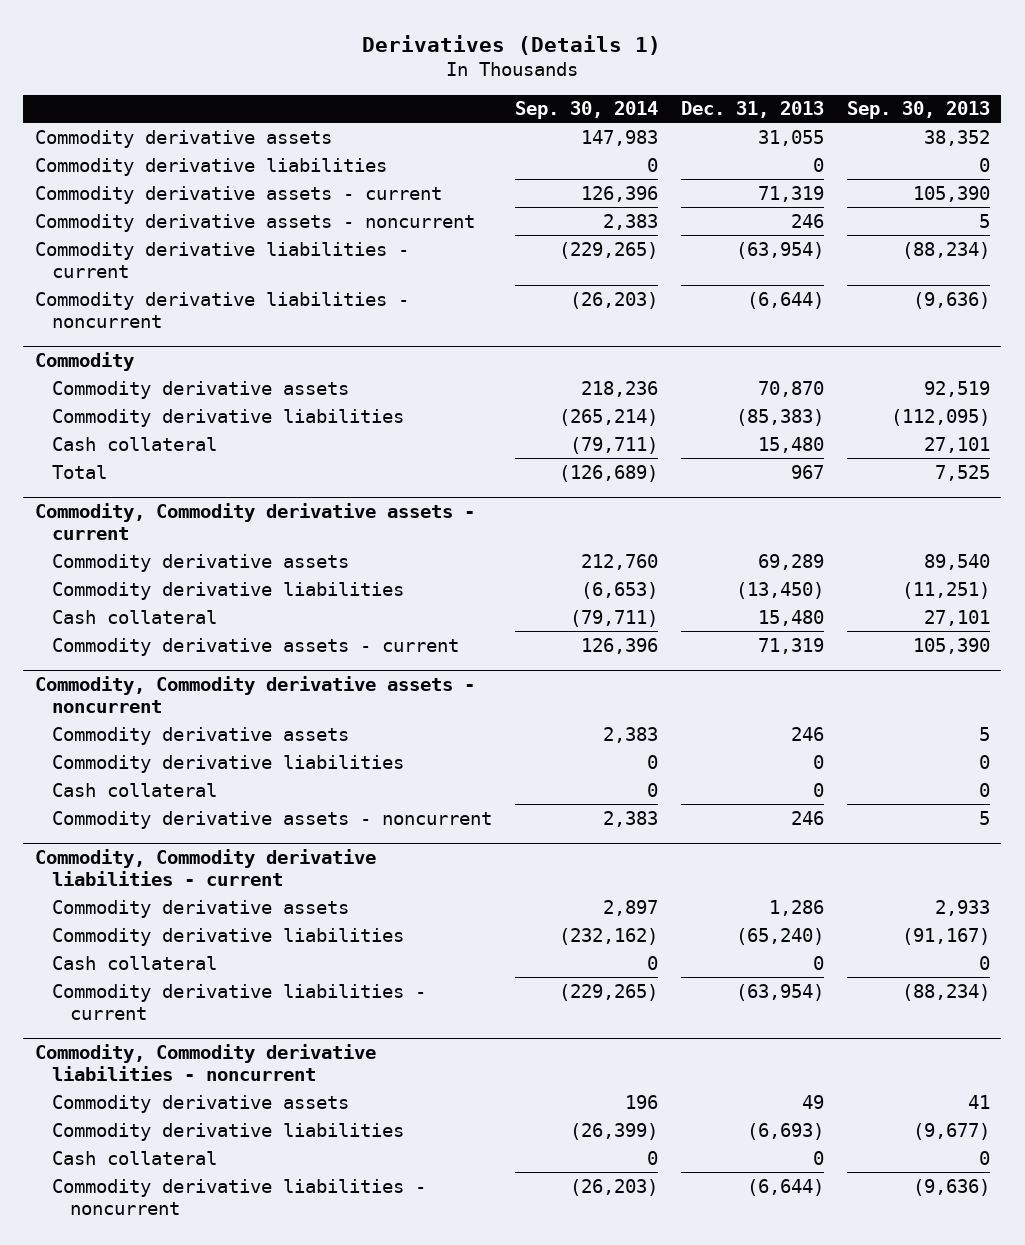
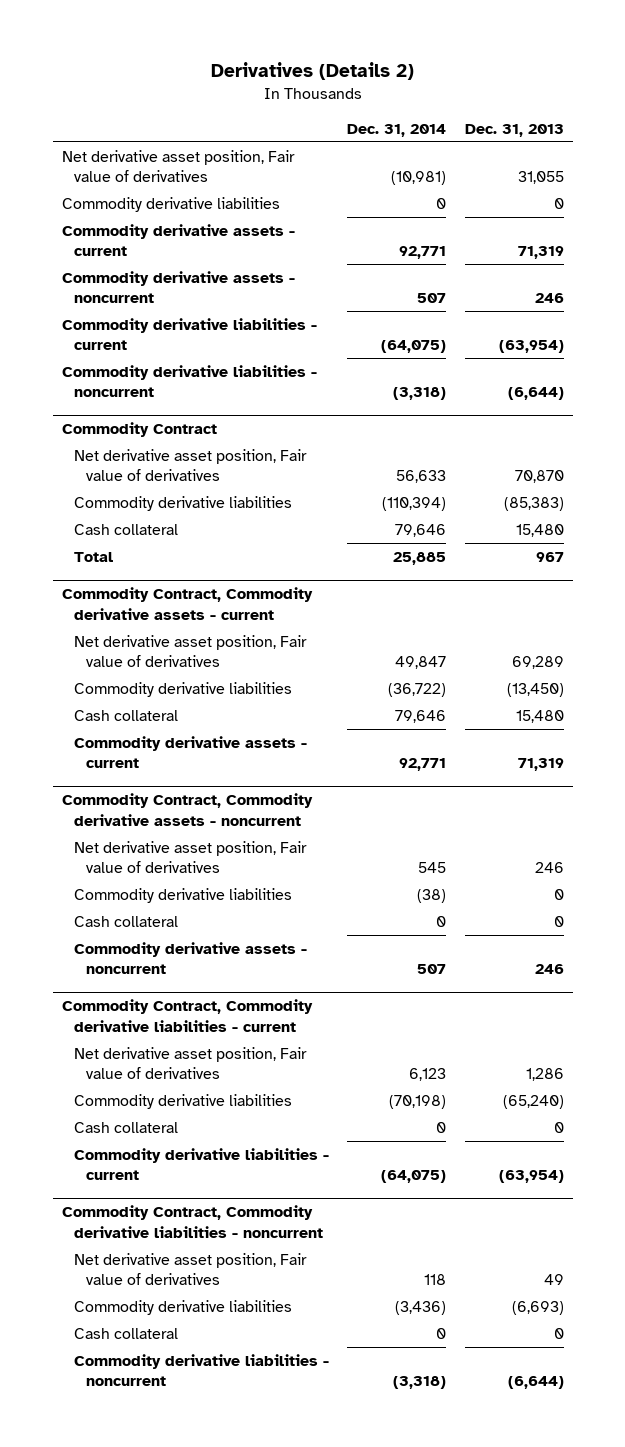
- Derivatives (Details 1)
+ Derivatives (Details 2)
- | Sep. 30, 2014 | Dec. 31, 2013 | Sep. 30, 2013
+ | Dec. 31, 2014 | Dec. 31, 2013
- Commodity derivative assets | 147,983 | 31,055 | 38,352
+ Net derivative asset position, Fair value of derivatives | (10,981) | 31,055
- Commodity
- Commodity derivative assets | 218,236 | 70,870 | 92,519
+ Commodity Contract
+ Net derivative asset position, Fair value of derivatives | 56,633 | 70,870
- Commodity, Commodity derivative assets - current
- Commodity derivative assets | 212,760 | 69,289 | 89,540
+ Commodity Contract, Commodity derivative assets - current
+ Net derivative asset position, Fair value of derivatives | 49,847 | 69,289
- Commodity, Commodity derivative assets - noncurrent
- Commodity derivative assets | 2,383 | 246 | 5
+ Commodity Contract, Commodity derivative assets - noncurrent
+ Net derivative asset position, Fair value of derivatives | 545 | 246
- Commodity, Commodity derivative liabilities - current
- Commodity derivative assets | 2,897 | 1,286 | 2,933
+ Commodity Contract, Commodity derivative liabilities - current
+ Net derivative asset position, Fair value of derivatives | 6,123 | 1,286
- Commodity, Commodity derivative liabilities - noncurrent
- Commodity derivative assets | 196 | 49 | 41
+ Commodity Contract, Commodity derivative liabilities - noncurrent
+ Net derivative asset position, Fair value of derivatives | 118 | 49

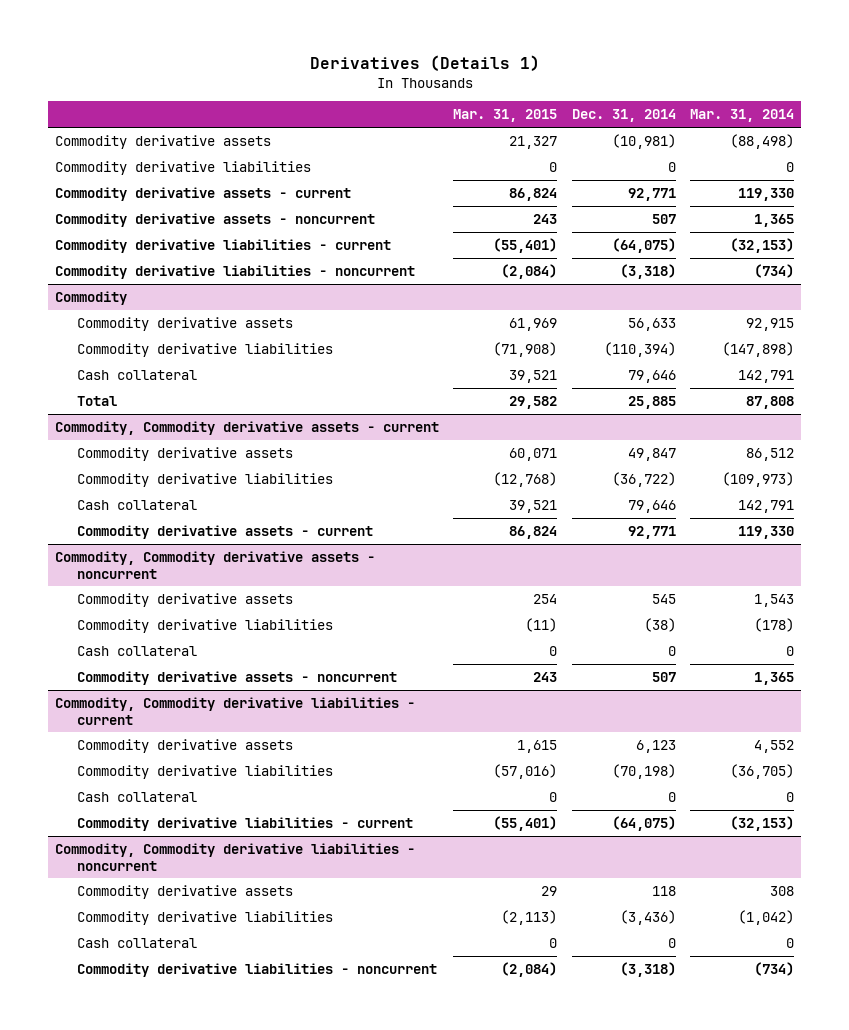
- Derivatives (Details 2)
+ Derivatives (Details 1)
- | Dec. 31, 2014 | Dec. 31, 2013
+ | Mar. 31, 2015 | Dec. 31, 2014 | Mar. 31, 2014
- Net derivative asset position, Fair value of derivatives | (10,981) | 31,055
+ Commodity derivative assets | 21,327 | (10,981) | (88,498)
- Commodity Contract
- Net derivative asset position, Fair value of derivatives | 56,633 | 70,870
+ Commodity
+ Commodity derivative assets | 61,969 | 56,633 | 92,915
- Commodity Contract, Commodity derivative assets - current
- Net derivative asset position, Fair value of derivatives | 49,847 | 69,289
+ Commodity, Commodity derivative assets - current
+ Commodity derivative assets | 60,071 | 49,847 | 86,512
- Commodity Contract, Commodity derivative assets - noncurrent
- Net derivative asset position, Fair value of derivatives | 545 | 246
+ Commodity, Commodity derivative assets - noncurrent
+ Commodity derivative assets | 254 | 545 | 1,543
- Commodity Contract, Commodity derivative liabilities - current
- Net derivative asset position, Fair value of derivatives | 6,123 | 1,286
+ Commodity, Commodity derivative liabilities - current
+ Commodity derivative assets | 1,615 | 6,123 | 4,552
- Commodity Contract, Commodity derivative liabilities - noncurrent
- Net derivative asset position, Fair value of derivatives | 118 | 49
+ Commodity, Commodity derivative liabilities - noncurrent
+ Commodity derivative assets | 29 | 118 | 308

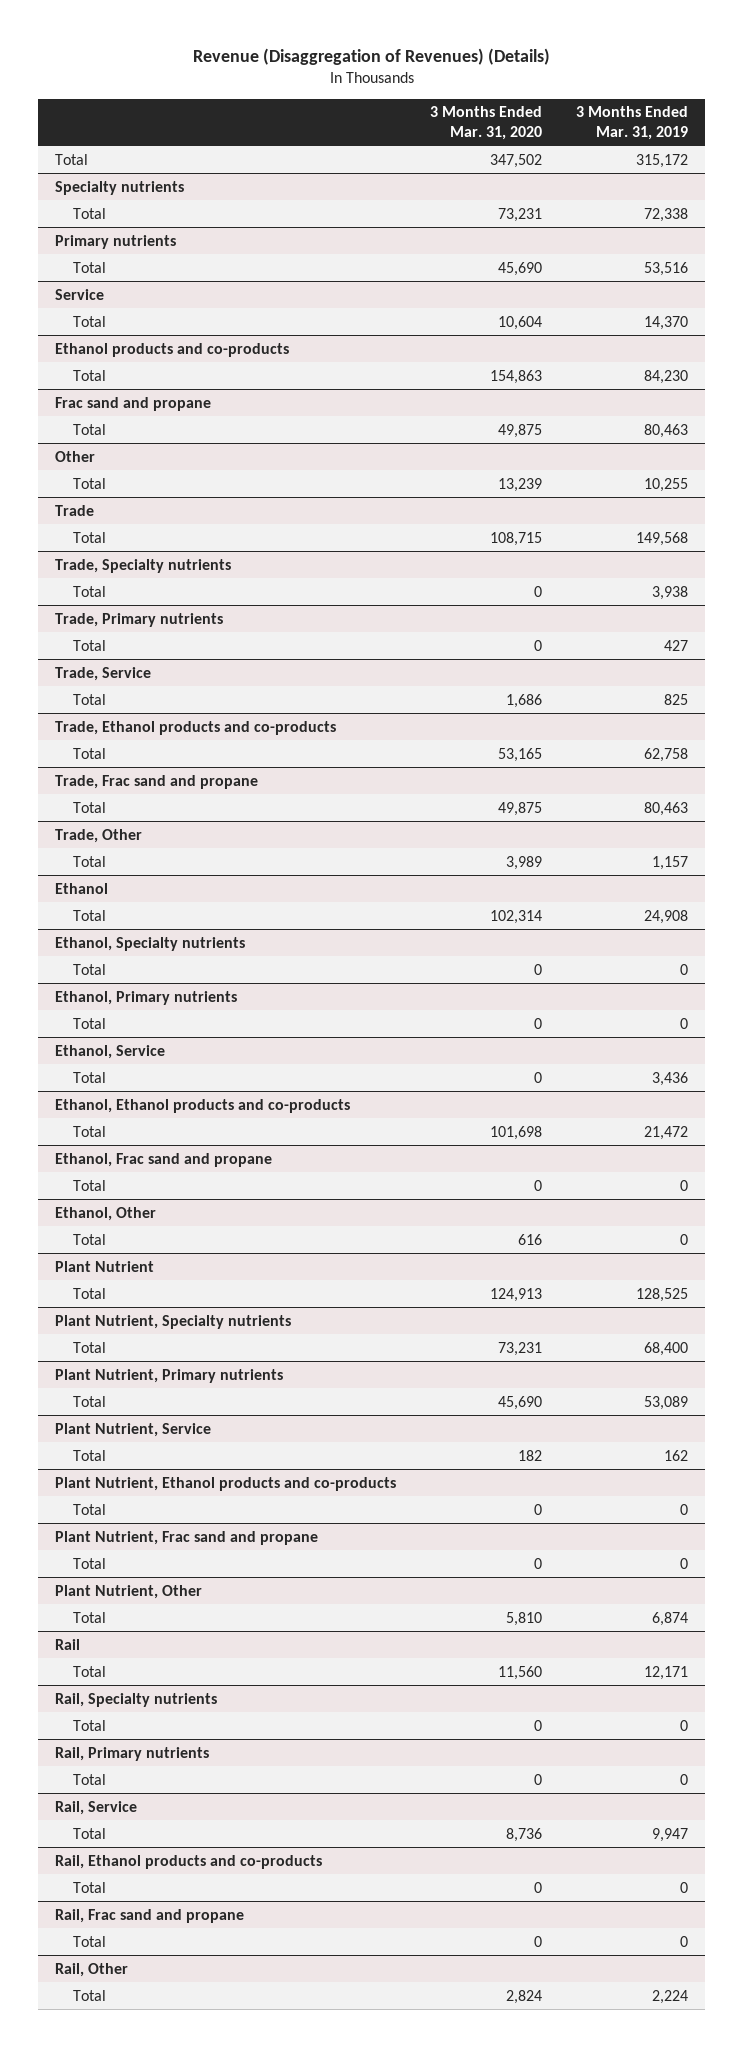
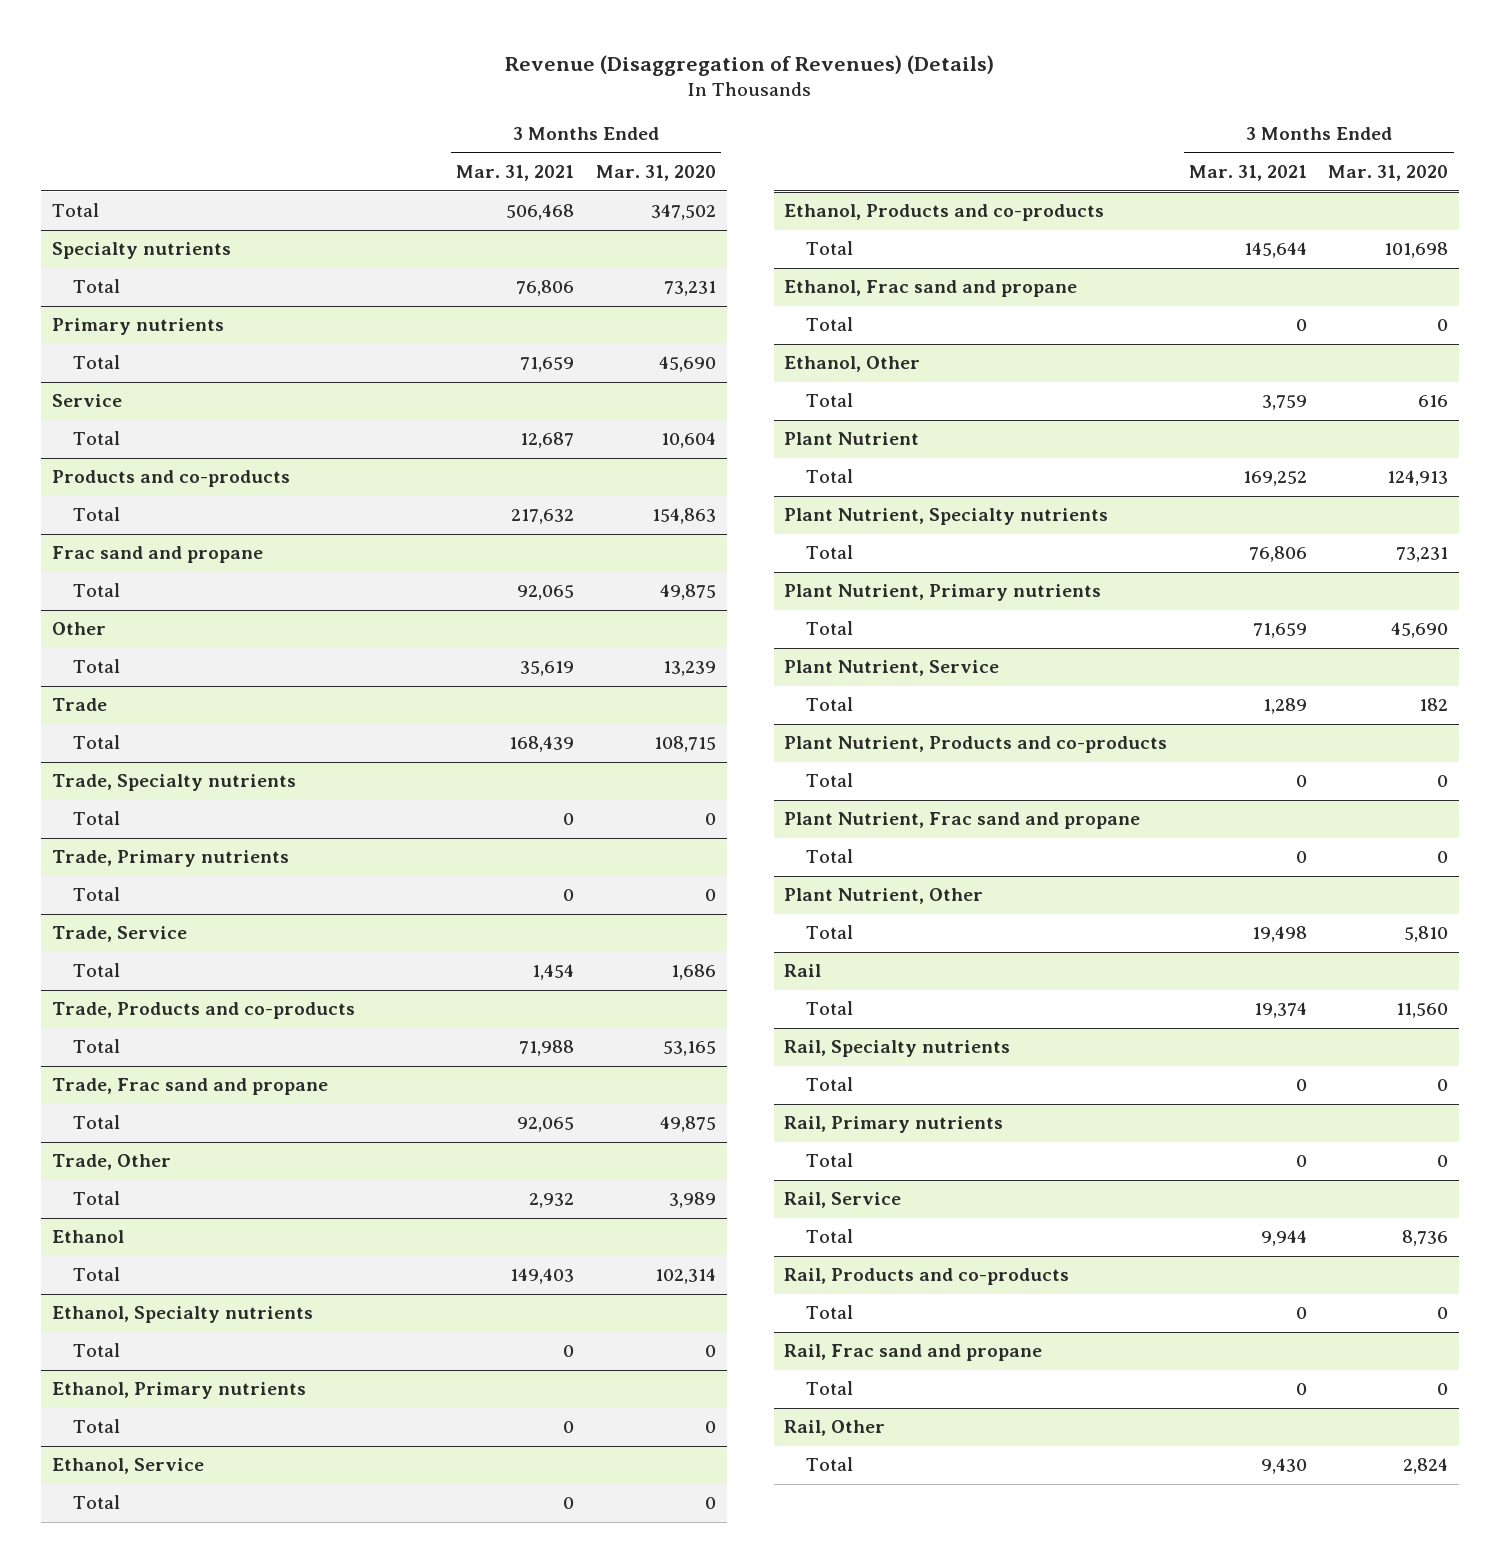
- | 3 Months Ended Mar. 31, 2020 | 3 Months Ended Mar. 31, 2019
+ | 3 Months Ended Mar. 31, 2021 | 3 Months Ended Mar. 31, 2020
- Ethanol products and co-products
+ Products and co-products
- Trade, Ethanol products and co-products
+ Trade, Products and co-products
- Ethanol, Ethanol products and co-products
+ Ethanol, Products and co-products
- Plant Nutrient, Ethanol products and co-products
+ Plant Nutrient, Products and co-products
- Rail, Ethanol products and co-products
+ Rail, Products and co-products

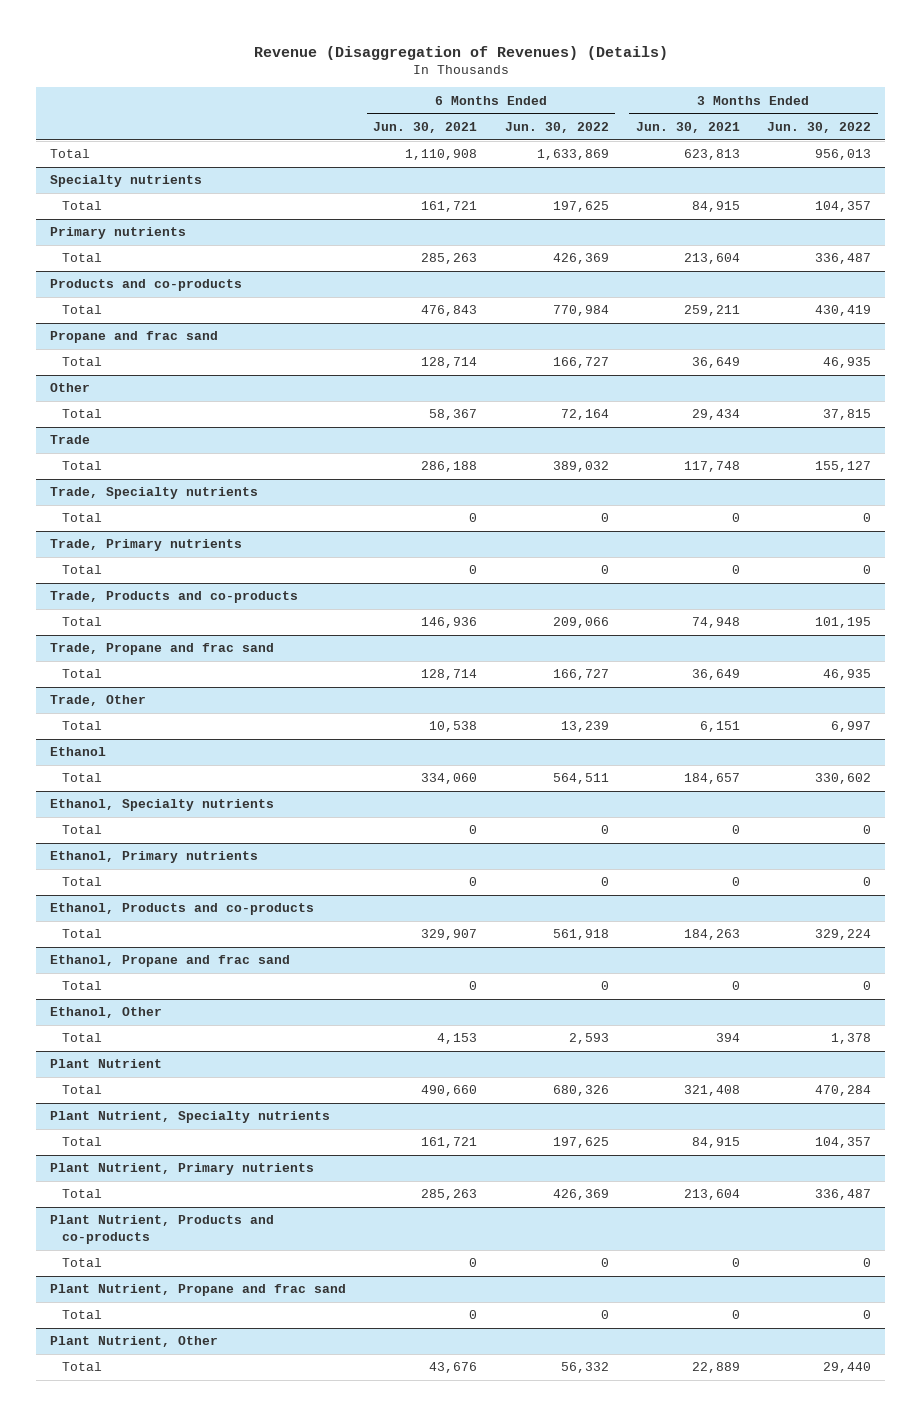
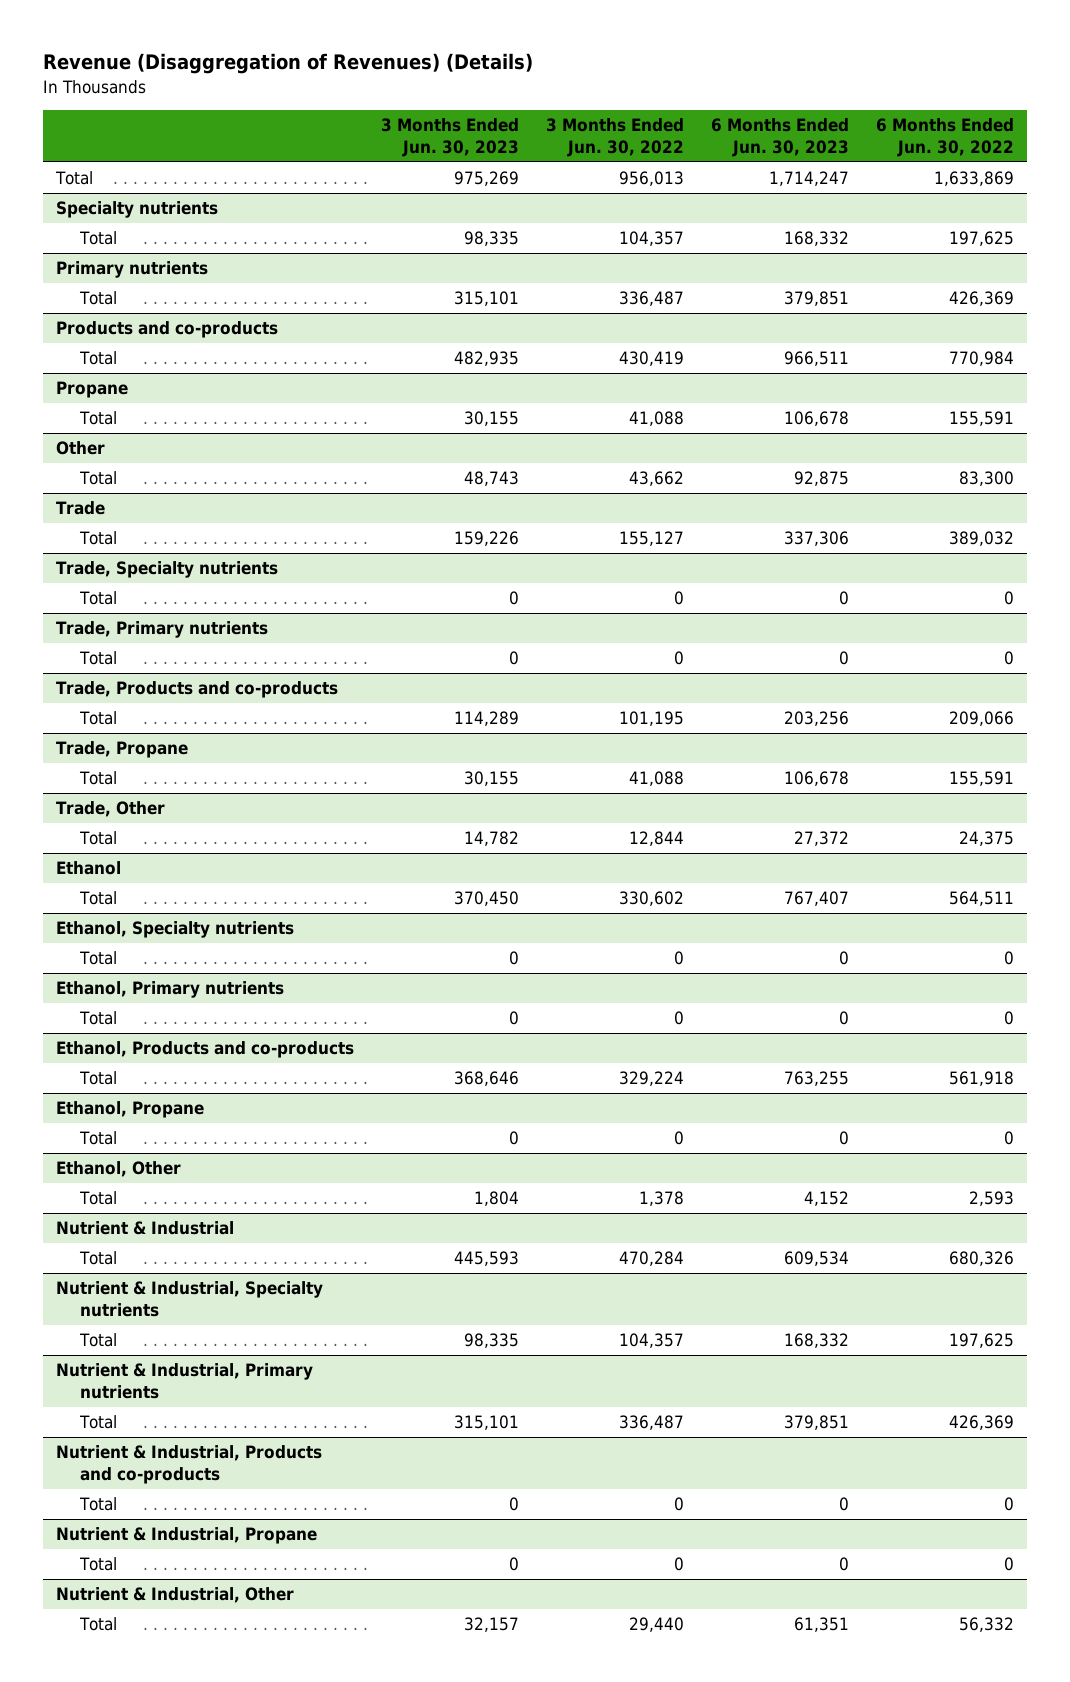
- | 6 Months Ended Jun. 30, 2021 | 6 Months Ended Jun. 30, 2022 | 3 Months Ended Jun. 30, 2021 | 3 Months Ended Jun. 30, 2022
+ | 3 Months Ended Jun. 30, 2023 | 3 Months Ended Jun. 30, 2022 | 6 Months Ended Jun. 30, 2023 | 6 Months Ended Jun. 30, 2022
- Propane and frac sand
- Total | 128,714 | 166,727 | 36,649 | 46,935
+ Propane
+ Total | 30,155 | 41,088 | 106,678 | 155,591
@ Other
- Total | 58,367 | 72,164 | 29,434 | 37,815
+ Total | 48,743 | 43,662 | 92,875 | 83,300
- Trade, Propane and frac sand
- Total | 128,714 | 166,727 | 36,649 | 46,935
+ Trade, Propane
+ Total | 30,155 | 41,088 | 106,678 | 155,591
@ Trade, Other
- Total | 10,538 | 13,239 | 6,151 | 6,997
+ Total | 14,782 | 12,844 | 27,372 | 24,375
- Ethanol, Propane and frac sand
+ Ethanol, Propane
- Plant Nutrient
+ Nutrient & Industrial
- Plant Nutrient, Specialty nutrients
+ Nutrient & Industrial, Specialty nutrients
- Plant Nutrient, Primary nutrients
+ Nutrient & Industrial, Primary nutrients
- Plant Nutrient, Products and co-products
+ Nutrient & Industrial, Products and co-products
- Plant Nutrient, Propane and frac sand
+ Nutrient & Industrial, Propane
- Plant Nutrient, Other
+ Nutrient & Industrial, Other

